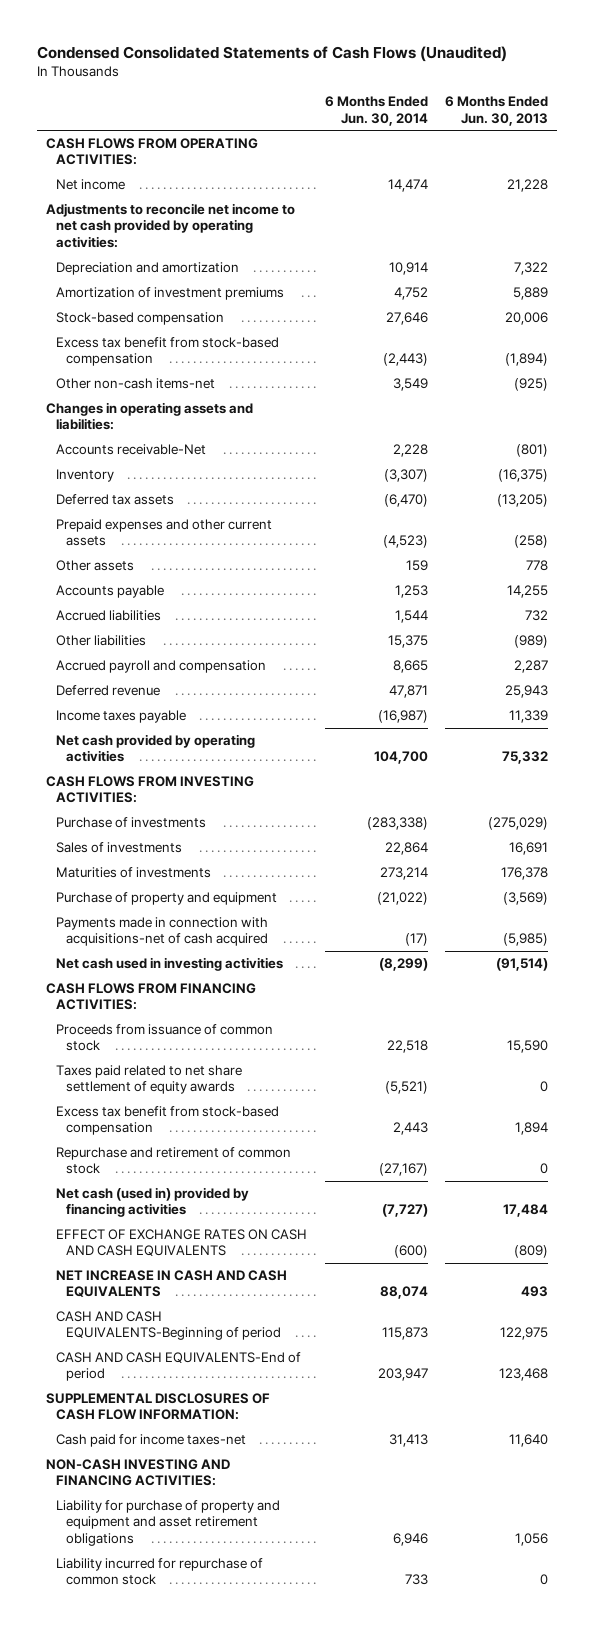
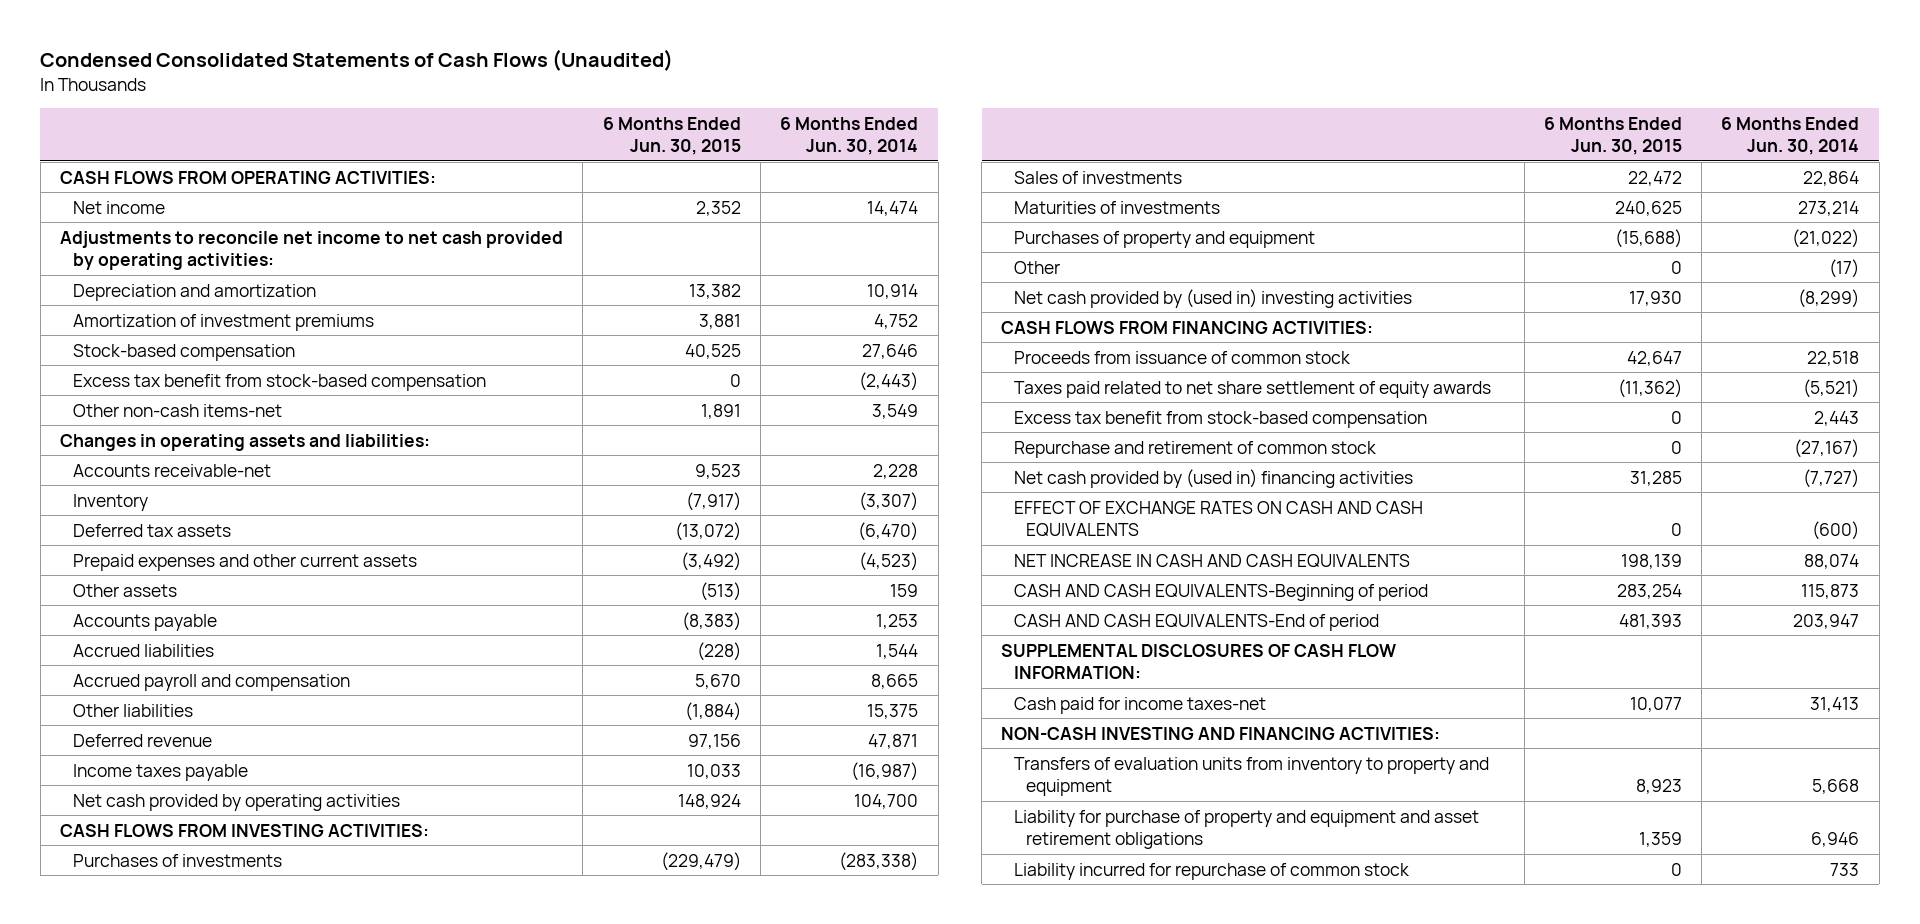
- | 6 Months Ended Jun. 30, 2014 | 6 Months Ended Jun. 30, 2013
+ | 6 Months Ended Jun. 30, 2015 | 6 Months Ended Jun. 30, 2014
- Accounts receivable-Net | 2,228 | (801)
+ Accounts receivable-net | 9,523 | 2,228
moved down: Other liabilities | (1,884) | 15,375
- Purchase of investments | (283,338) | (275,029)
+ Purchases of investments | (229,479) | (283,338)
- Purchase of property and equipment | (21,022) | (3,569)
- Payments made in connection with acquisitions-net of cash acquired | (17) | (5,985)
- Net cash used in investing activities | (8,299) | (91,514)
+ Purchases of property and equipment | (15,688) | (21,022)
+ Other | 0 | (17)
+ Net cash provided by (used in) investing activities | 17,930 | (8,299)
- Net cash (used in) provided by financing activities | (7,727) | 17,484
+ Net cash provided by (used in) financing activities | 31,285 | (7,727)
+ Transfers of evaluation units from inventory to property and equipment | 8,923 | 5,668

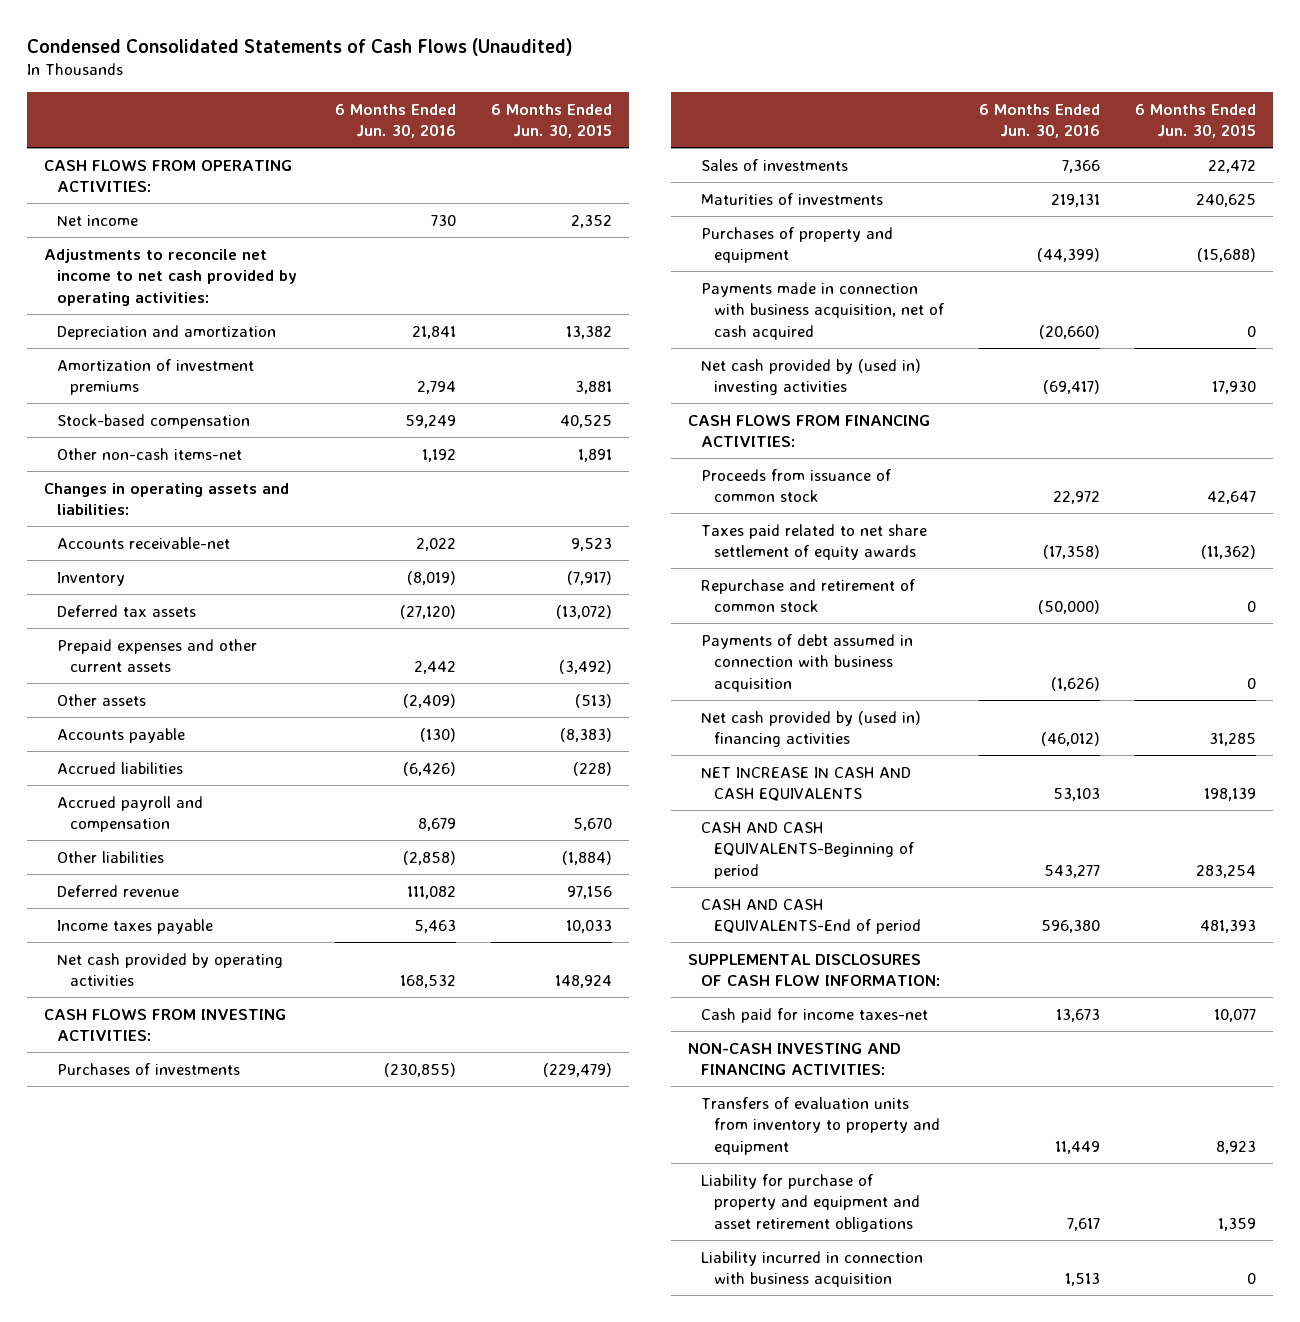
- | 6 Months Ended Jun. 30, 2015 | 6 Months Ended Jun. 30, 2014
+ | 6 Months Ended Jun. 30, 2016 | 6 Months Ended Jun. 30, 2015
- Excess tax benefit from stock-based compensation | 0 | (2,443)
- Other | 0 | (17)
+ Payments made in connection with business acquisition, net of cash acquired | (20,660) | 0
- Excess tax benefit from stock-based compensation | 0 | 2,443
+ Payments of debt assumed in connection with business acquisition | (1,626) | 0
- EFFECT OF EXCHANGE RATES ON CASH AND CASH EQUIVALENTS | 0 | (600)
- Liability incurred for repurchase of common stock | 0 | 733
+ Liability incurred in connection with business acquisition | 1,513 | 0

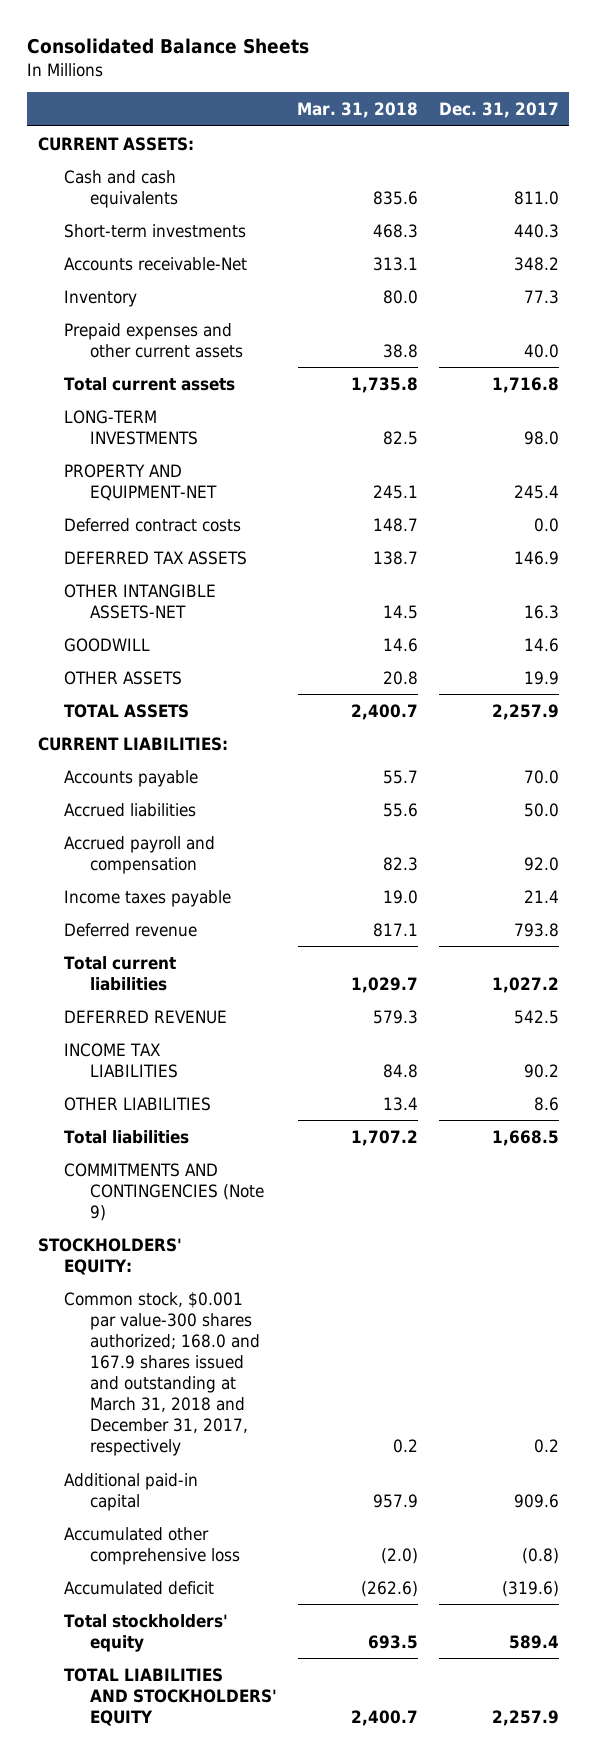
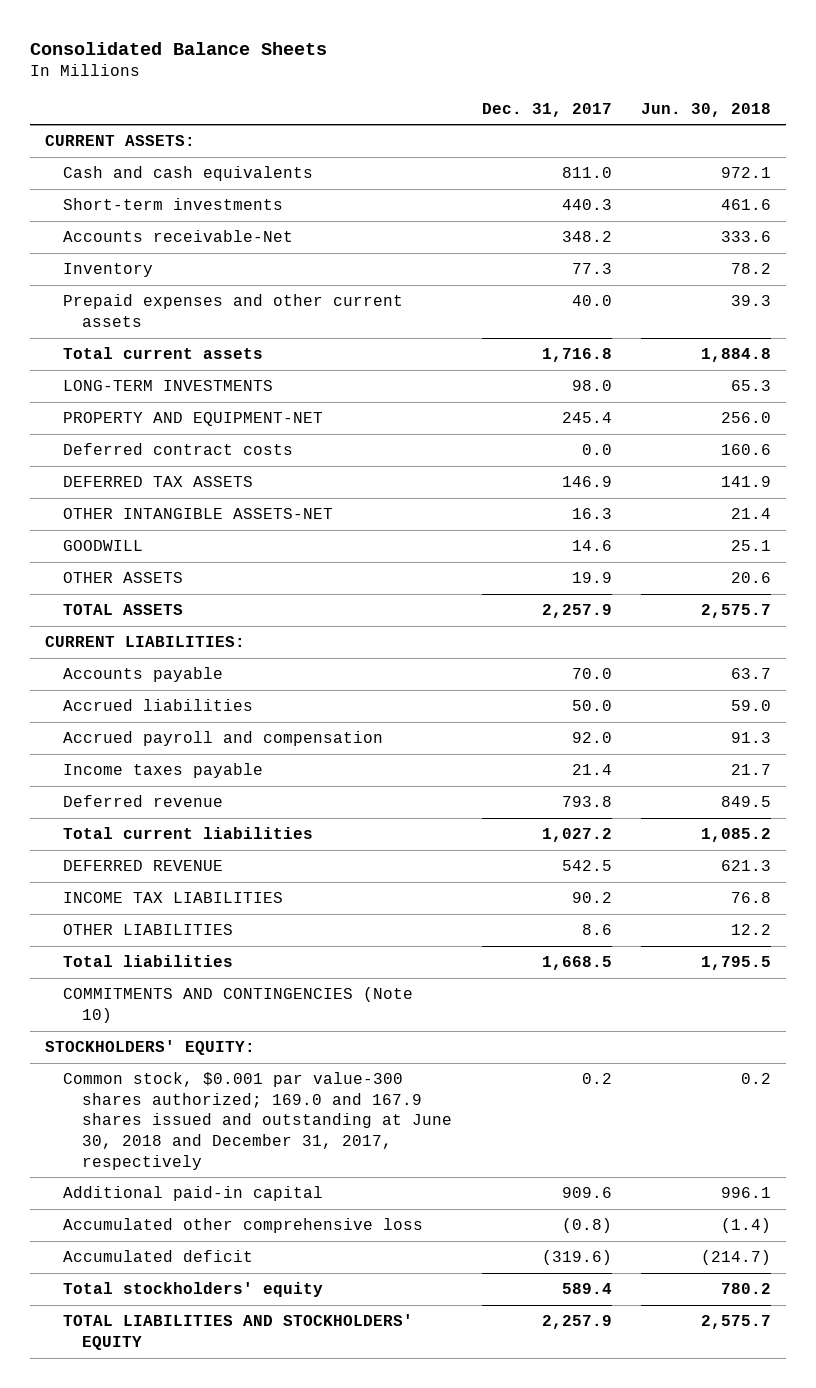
- | Mar. 31, 2018 | Dec. 31, 2017
+ | Dec. 31, 2017 | Jun. 30, 2018
- COMMITMENTS AND CONTINGENCIES (Note 9)
+ COMMITMENTS AND CONTINGENCIES (Note 10)
- Common stock, $0.001 par value-300 shares authorized; 168.0 and 167.9 shares issued and outstanding at March 31, 2018 and December 31, 2017, respectively | 0.2 | 0.2
+ Common stock, $0.001 par value-300 shares authorized; 169.0 and 167.9 shares issued and outstanding at June 30, 2018 and December 31, 2017, respectively | 0.2 | 0.2

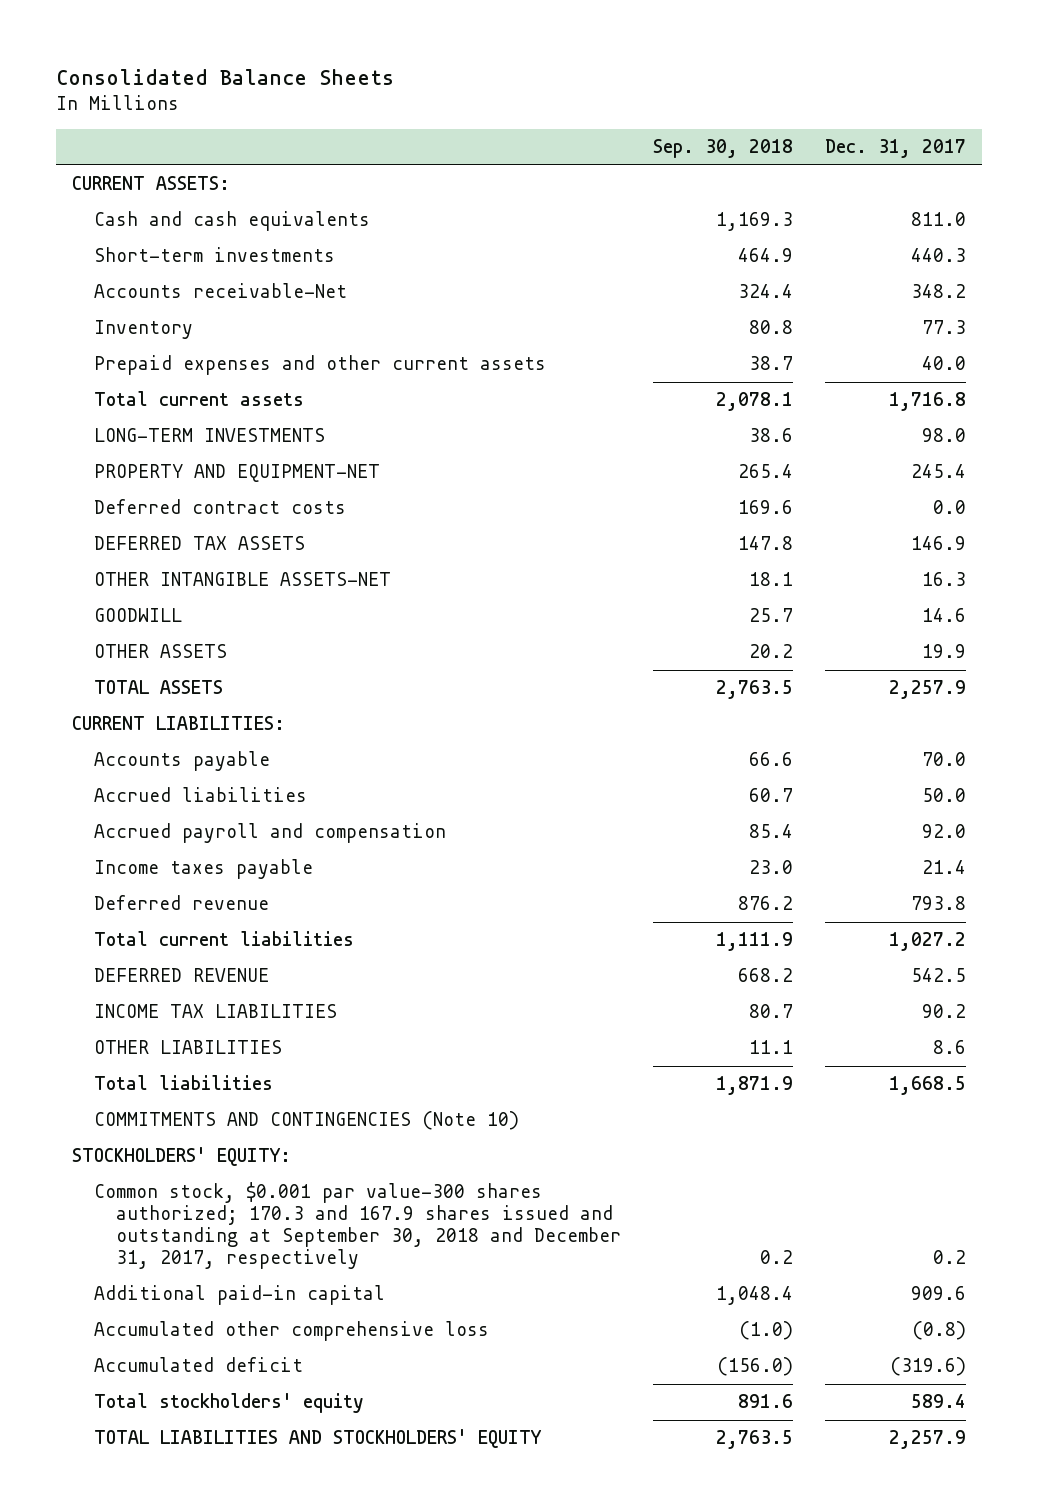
- | Dec. 31, 2017 | Jun. 30, 2018
+ | Sep. 30, 2018 | Dec. 31, 2017
- Common stock, $0.001 par value-300 shares authorized; 169.0 and 167.9 shares issued and outstanding at June 30, 2018 and December 31, 2017, respectively | 0.2 | 0.2
+ Common stock, $0.001 par value-300 shares authorized; 170.3 and 167.9 shares issued and outstanding at September 30, 2018 and December 31, 2017, respectively | 0.2 | 0.2

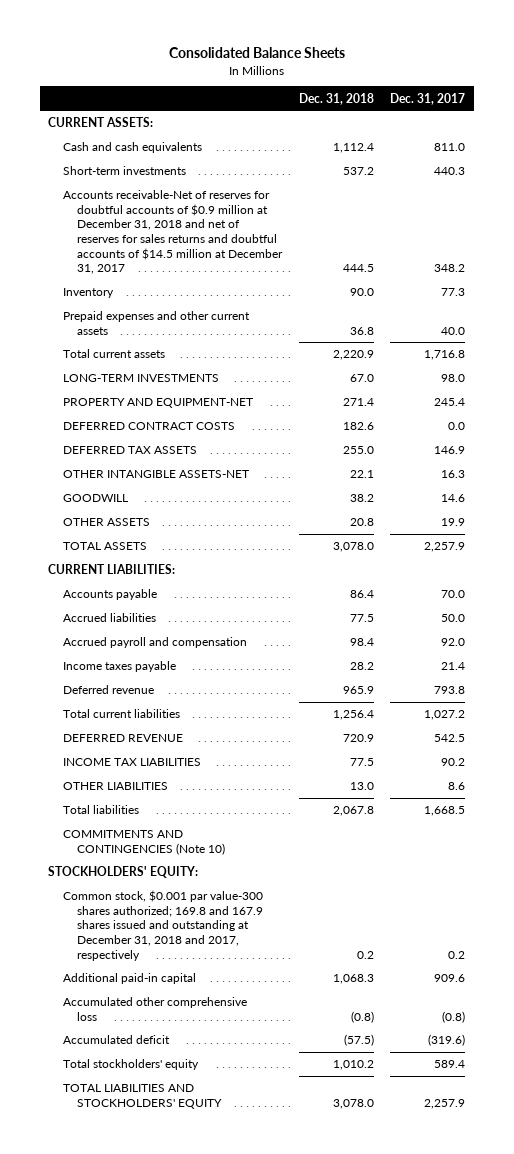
- | Sep. 30, 2018 | Dec. 31, 2017
+ | Dec. 31, 2018 | Dec. 31, 2017
- Accounts receivable-Net | 324.4 | 348.2
+ Accounts receivable-Net of reserves for doubtful accounts of $0.9 million at December 31, 2018 and net of reserves for sales returns and doubtful accounts of $14.5 million at December 31, 2017 | 444.5 | 348.2
- Deferred contract costs | 169.6 | 0.0
+ DEFERRED CONTRACT COSTS | 182.6 | 0.0
- Common stock, $0.001 par value-300 shares authorized; 170.3 and 167.9 shares issued and outstanding at September 30, 2018 and December 31, 2017, respectively | 0.2 | 0.2
+ Common stock, $0.001 par value-300 shares authorized; 169.8 and 167.9 shares issued and outstanding at December 31, 2018 and 2017, respectively | 0.2 | 0.2

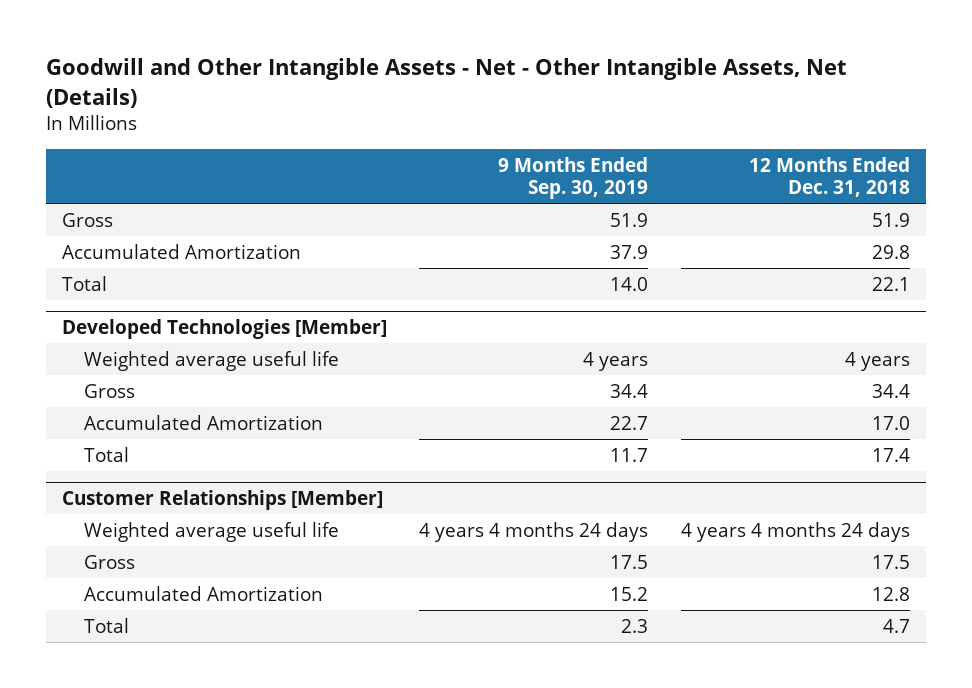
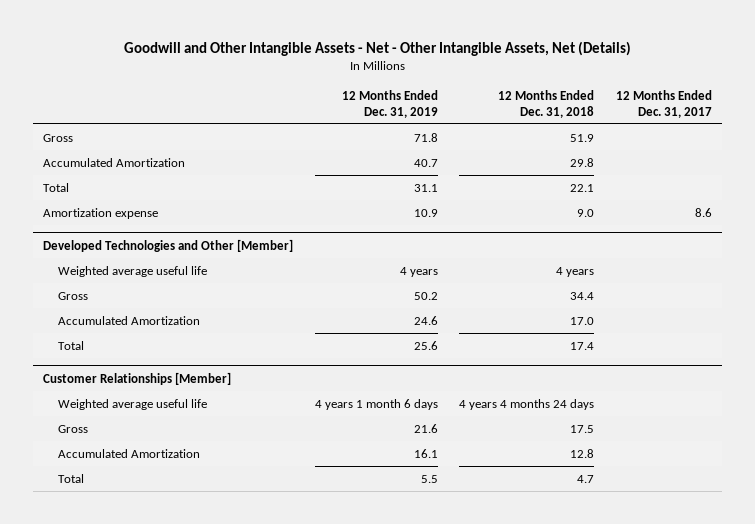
- | 9 Months Ended Sep. 30, 2019 | 12 Months Ended Dec. 31, 2018
+ | 12 Months Ended Dec. 31, 2019 | 12 Months Ended Dec. 31, 2018 | 12 Months Ended Dec. 31, 2017
- Developed Technologies [Member]
+ Amortization expense | 10.9 | 9.0 | 8.6
+ Developed Technologies and Other [Member]

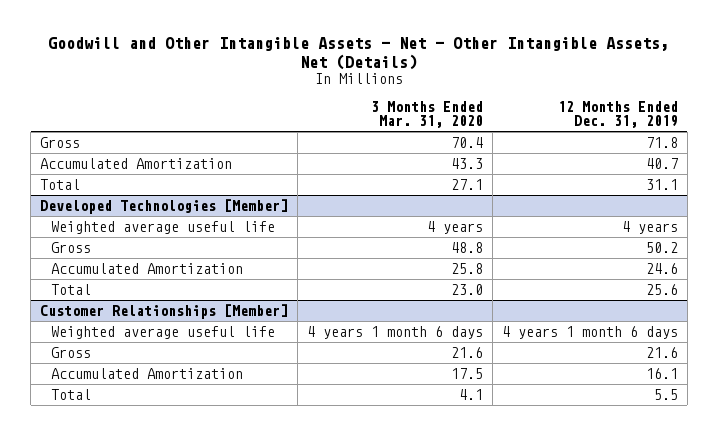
- | 12 Months Ended Dec. 31, 2019 | 12 Months Ended Dec. 31, 2018 | 12 Months Ended Dec. 31, 2017
+ | 3 Months Ended Mar. 31, 2020 | 12 Months Ended Dec. 31, 2019
- Amortization expense | 10.9 | 9.0 | 8.6
- Developed Technologies and Other [Member]
+ Developed Technologies [Member]

